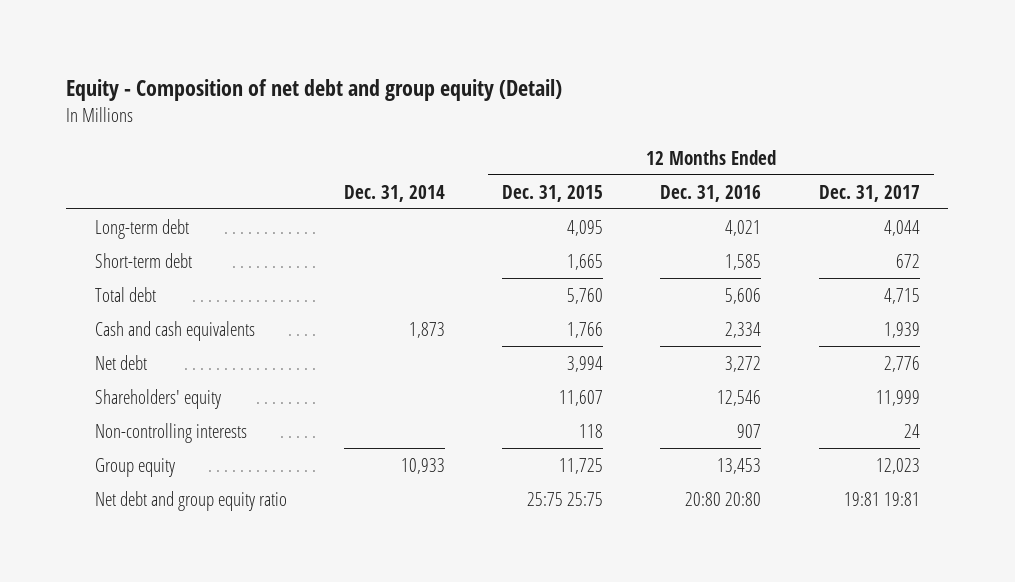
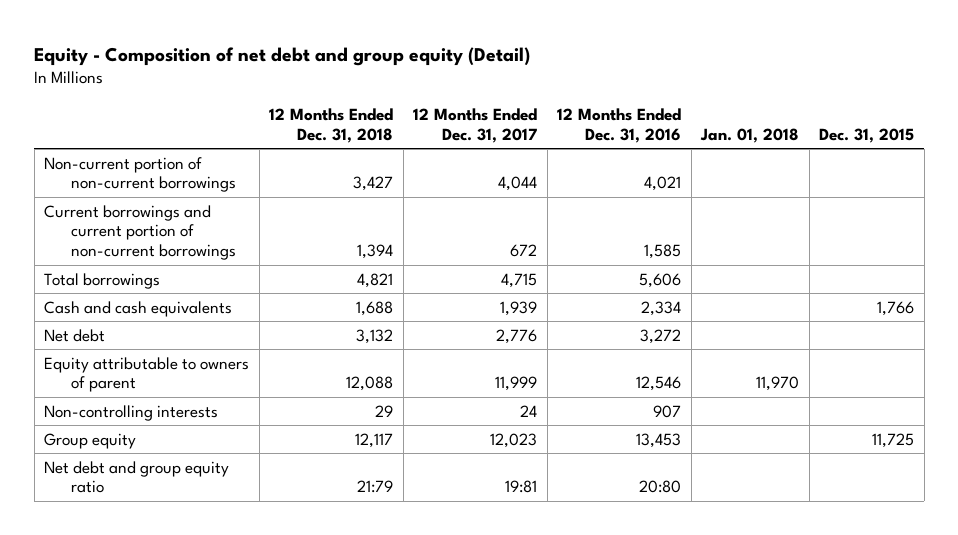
- | Dec. 31, 2014 | 12 Months Ended Dec. 31, 2015 | 12 Months Ended Dec. 31, 2016 | 12 Months Ended Dec. 31, 2017
+ | 12 Months Ended Dec. 31, 2018 | 12 Months Ended Dec. 31, 2017 | 12 Months Ended Dec. 31, 2016 | Jan. 01, 2018 | Dec. 31, 2015
- Long-term debt | | 4,095 | 4,021 | 4,044
- Short-term debt | | 1,665 | 1,585 | 672
- Total debt | | 5,760 | 5,606 | 4,715
+ Non-current portion of non-current borrowings | 3,427 | 4,044 | 4,021 | |
+ Current borrowings and current portion of non-current borrowings | 1,394 | 672 | 1,585 | |
+ Total borrowings | 4,821 | 4,715 | 5,606 | |
- Shareholders' equity | | 11,607 | 12,546 | 11,999
+ Equity attributable to owners of parent | 12,088 | 11,999 | 12,546 | 11,970 |
- Net debt and group equity ratio | | 25:75 25:75 | 20:80 20:80 | 19:81 19:81
+ Net debt and group equity ratio | 21:79 | 19:81 | 20:80 | |

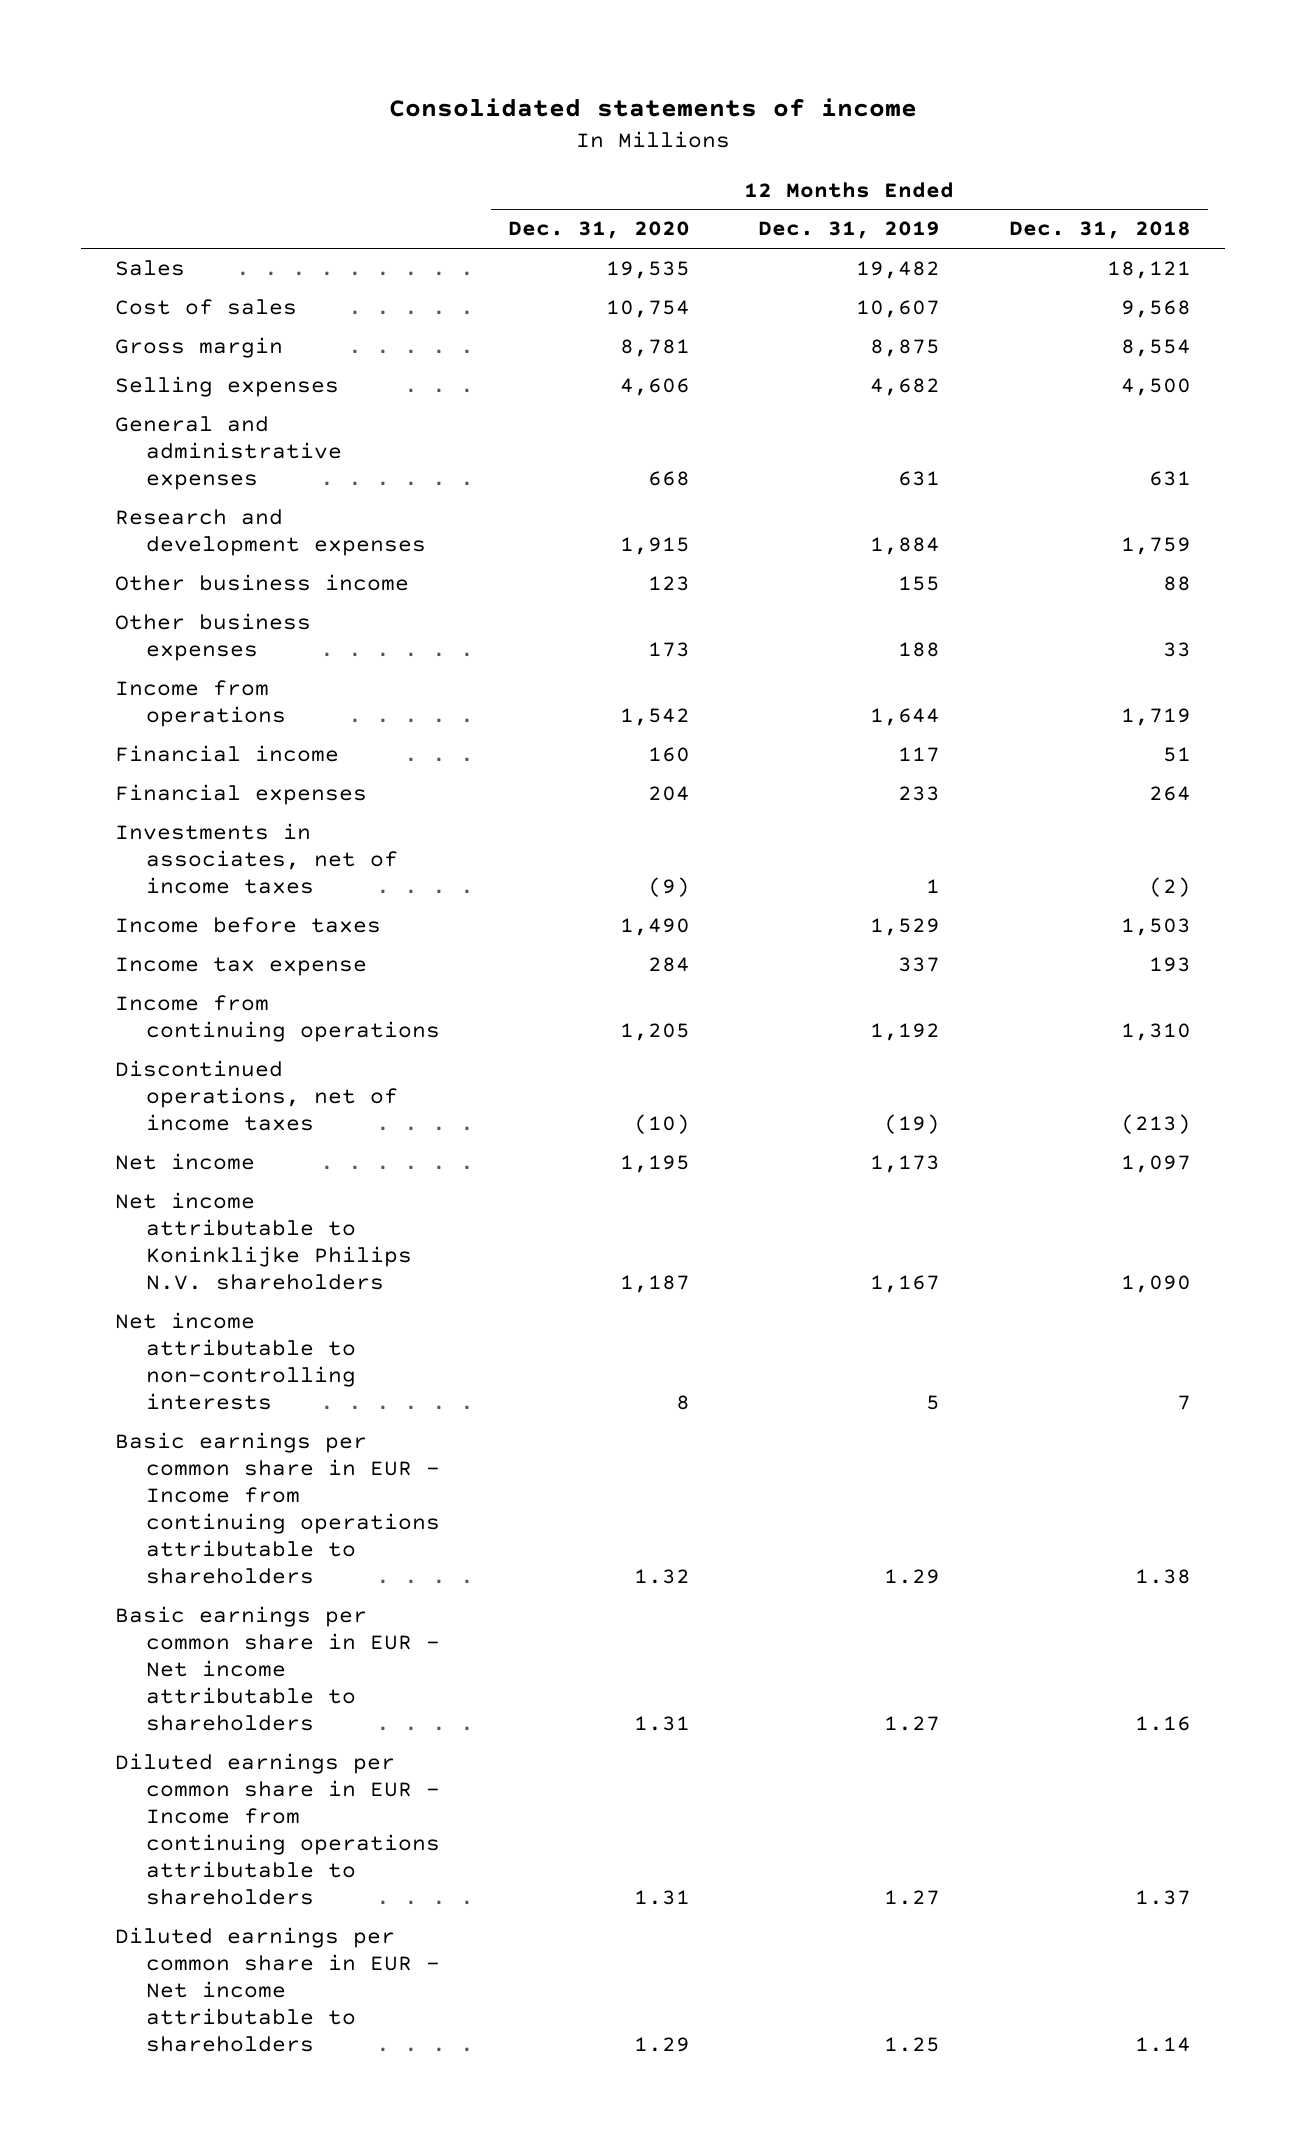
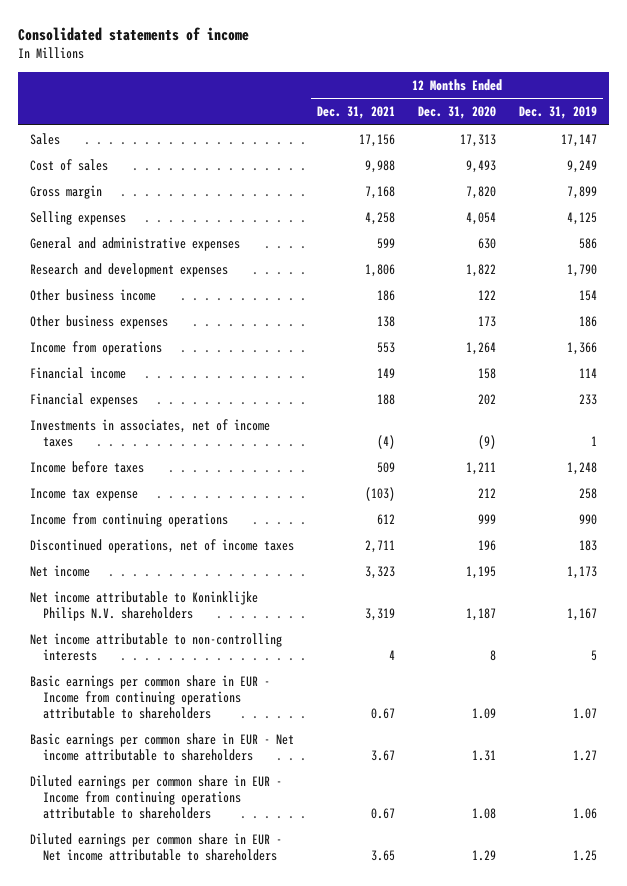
- | 12 Months Ended Dec. 31, 2020 | 12 Months Ended Dec. 31, 2019 | 12 Months Ended Dec. 31, 2018
+ | 12 Months Ended Dec. 31, 2021 | 12 Months Ended Dec. 31, 2020 | 12 Months Ended Dec. 31, 2019
- Sales | 19,535 | 19,482 | 18,121
- Cost of sales | 10,754 | 10,607 | 9,568
- Gross margin | 8,781 | 8,875 | 8,554
- Selling expenses | 4,606 | 4,682 | 4,500
- General and administrative expenses | 668 | 631 | 631
- Research and development expenses | 1,915 | 1,884 | 1,759
- Other business income | 123 | 155 | 88
- Other business expenses | 173 | 188 | 33
- Income from operations | 1,542 | 1,644 | 1,719
- Financial income | 160 | 117 | 51
- Financial expenses | 204 | 233 | 264
+ Sales | 17,156 | 17,313 | 17,147
+ Cost of sales | 9,988 | 9,493 | 9,249
+ Gross margin | 7,168 | 7,820 | 7,899
+ Selling expenses | 4,258 | 4,054 | 4,125
+ General and administrative expenses | 599 | 630 | 586
+ Research and development expenses | 1,806 | 1,822 | 1,790
+ Other business income | 186 | 122 | 154
+ Other business expenses | 138 | 173 | 186
+ Income from operations | 553 | 1,264 | 1,366
+ Financial income | 149 | 158 | 114
+ Financial expenses | 188 | 202 | 233
- Income before taxes | 1,490 | 1,529 | 1,503
- Income tax expense | 284 | 337 | 193
- Income from continuing operations | 1,205 | 1,192 | 1,310
- Discontinued operations, net of income taxes | (10) | (19) | (213)
+ Income before taxes | 509 | 1,211 | 1,248
+ Income tax expense | (103) | 212 | 258
+ Income from continuing operations | 612 | 999 | 990
+ Discontinued operations, net of income taxes | 2,711 | 196 | 183
- Basic earnings per common share in EUR - Income from continuing operations attributable to shareholders | 1.32 | 1.29 | 1.38
+ Basic earnings per common share in EUR - Income from continuing operations attributable to shareholders | 0.67 | 1.09 | 1.07
- Diluted earnings per common share in EUR - Income from continuing operations attributable to shareholders | 1.31 | 1.27 | 1.37
+ Diluted earnings per common share in EUR - Income from continuing operations attributable to shareholders | 0.67 | 1.08 | 1.06

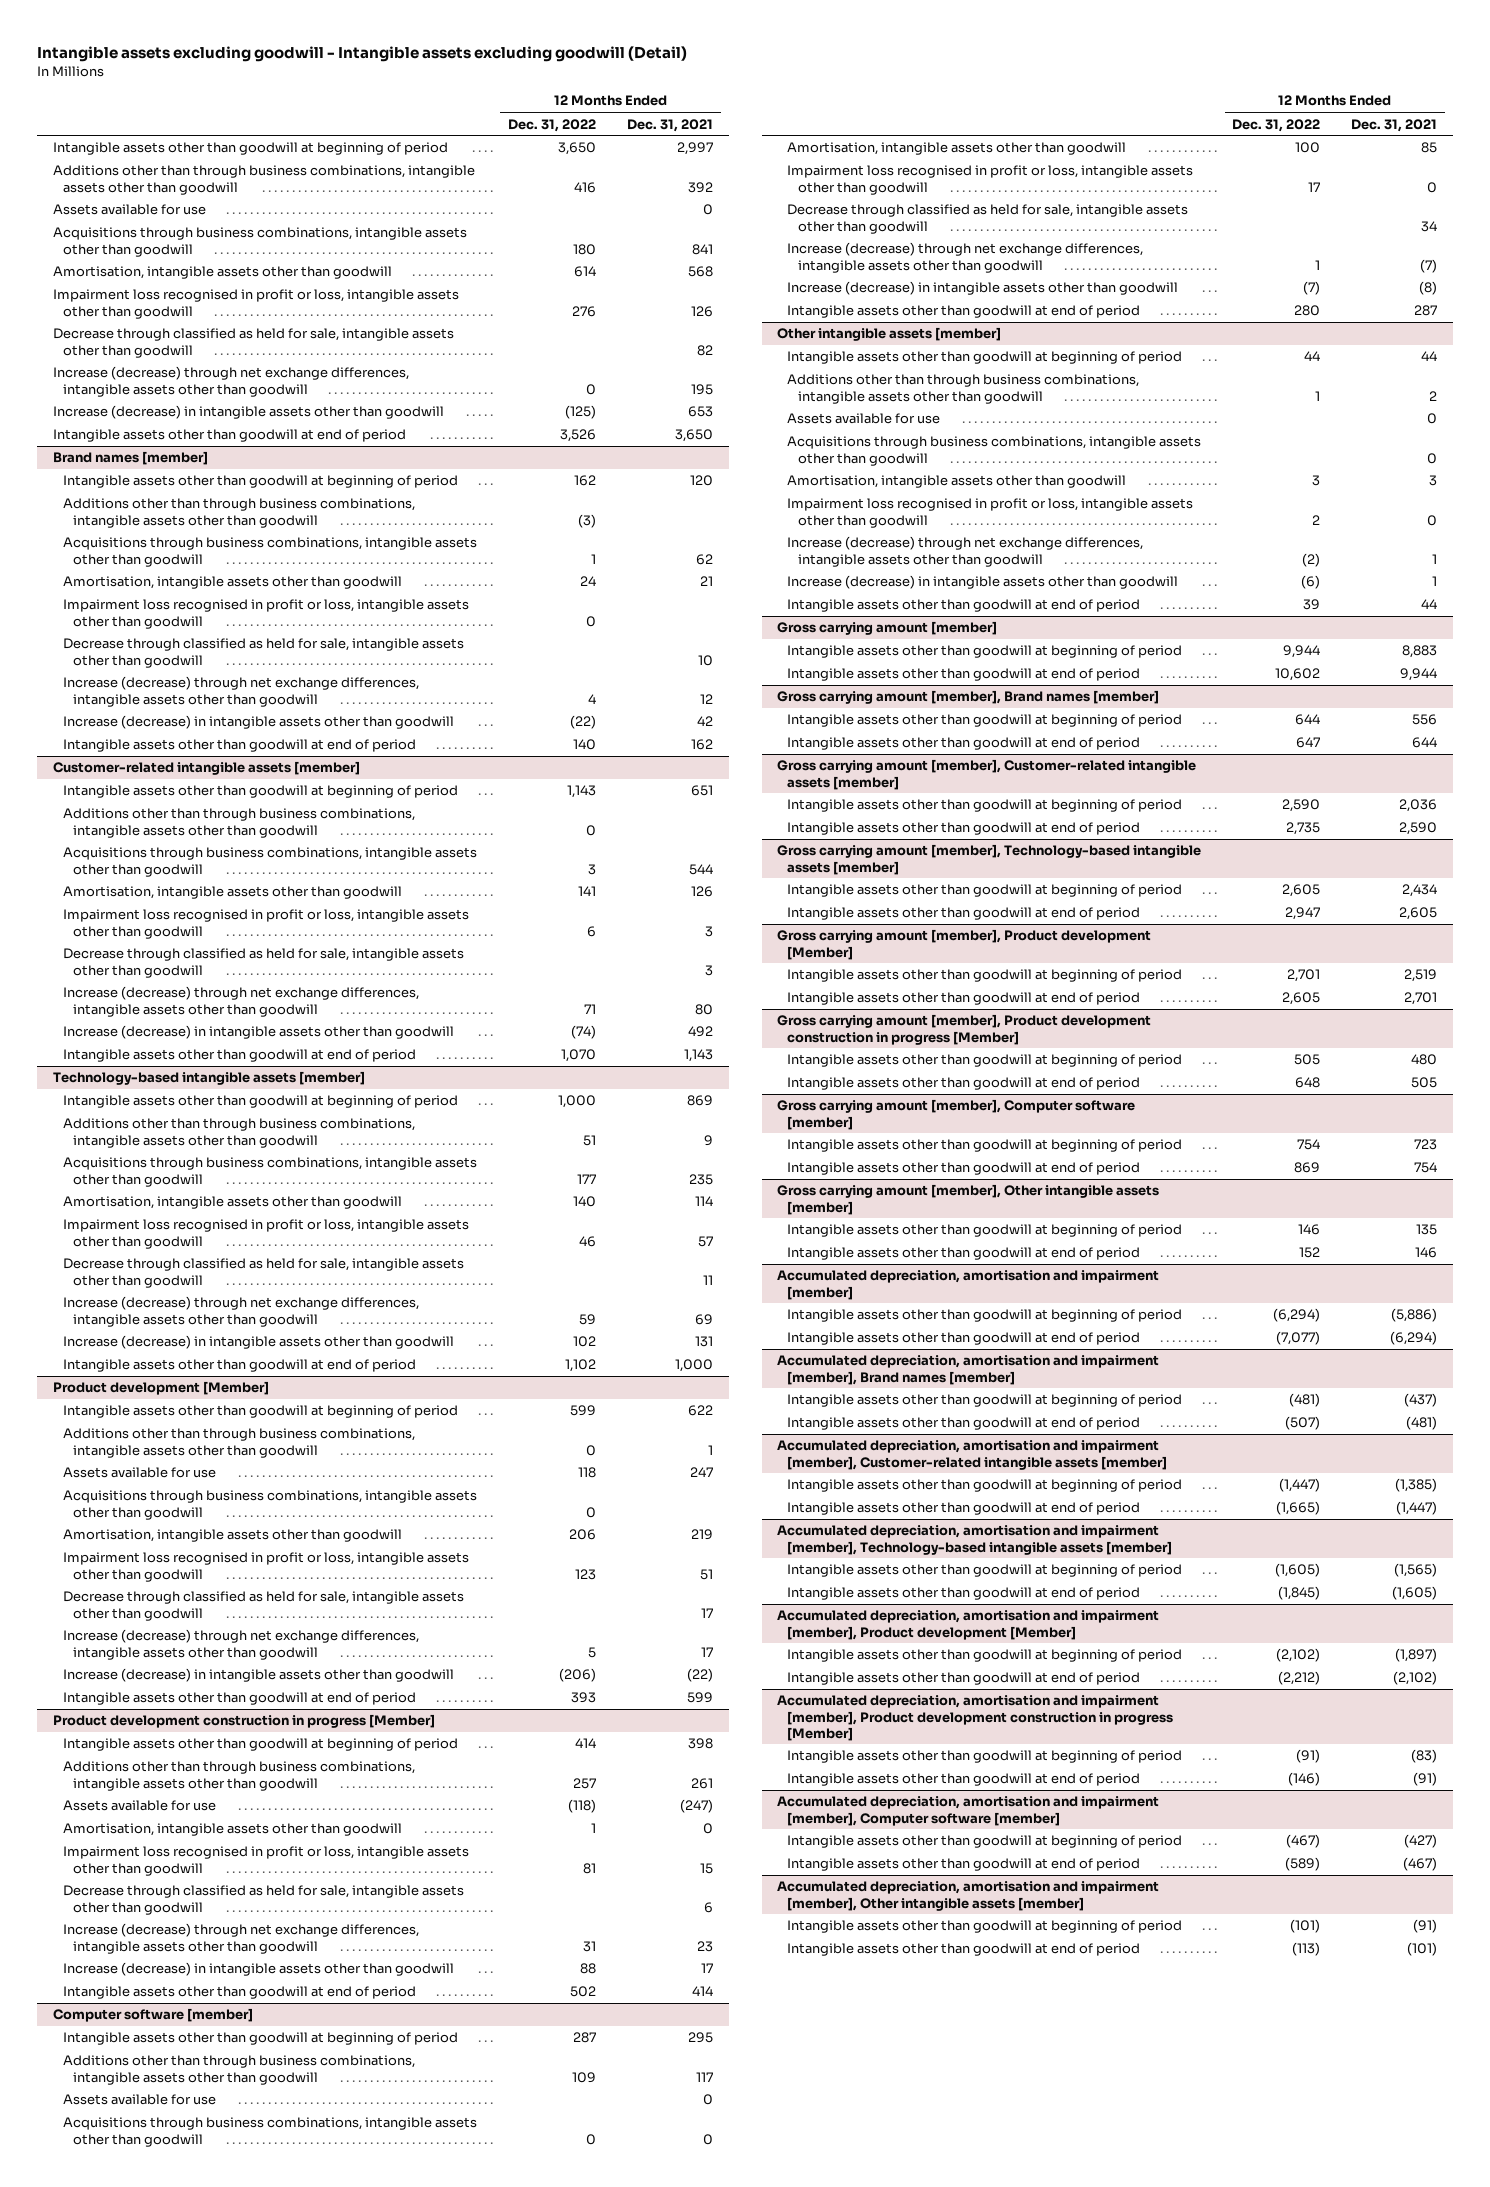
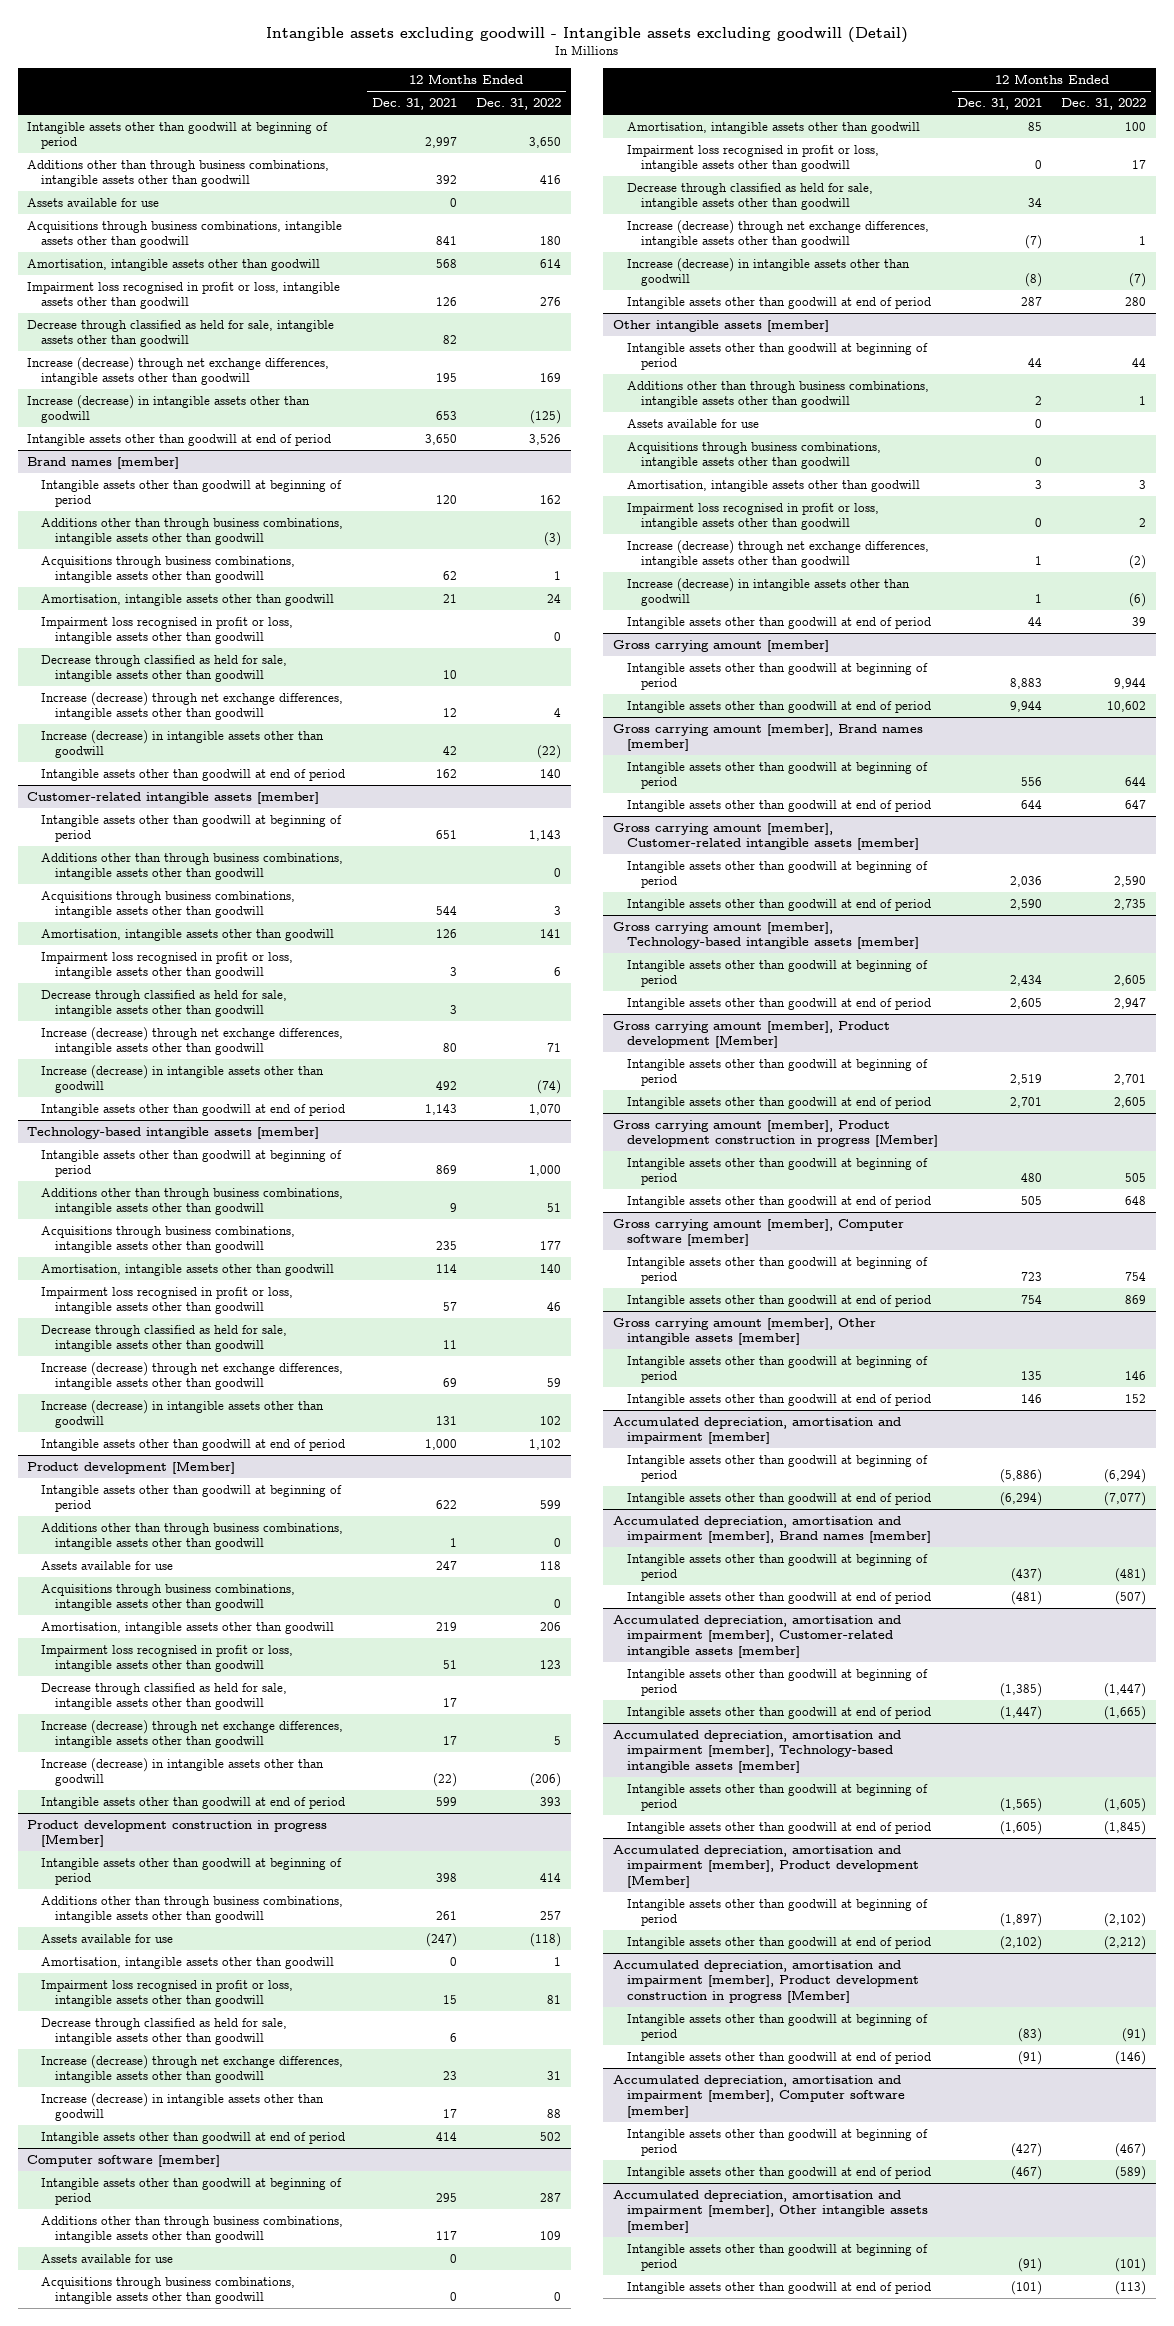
- | 12 Months Ended Dec. 31, 2022 | 12 Months Ended Dec. 31, 2021
+ | 12 Months Ended Dec. 31, 2021 | 12 Months Ended Dec. 31, 2022
- Increase (decrease) through net exchange differences, intangible assets other than goodwill | 0 | 195
+ Increase (decrease) through net exchange differences, intangible assets other than goodwill | 195 | 169

